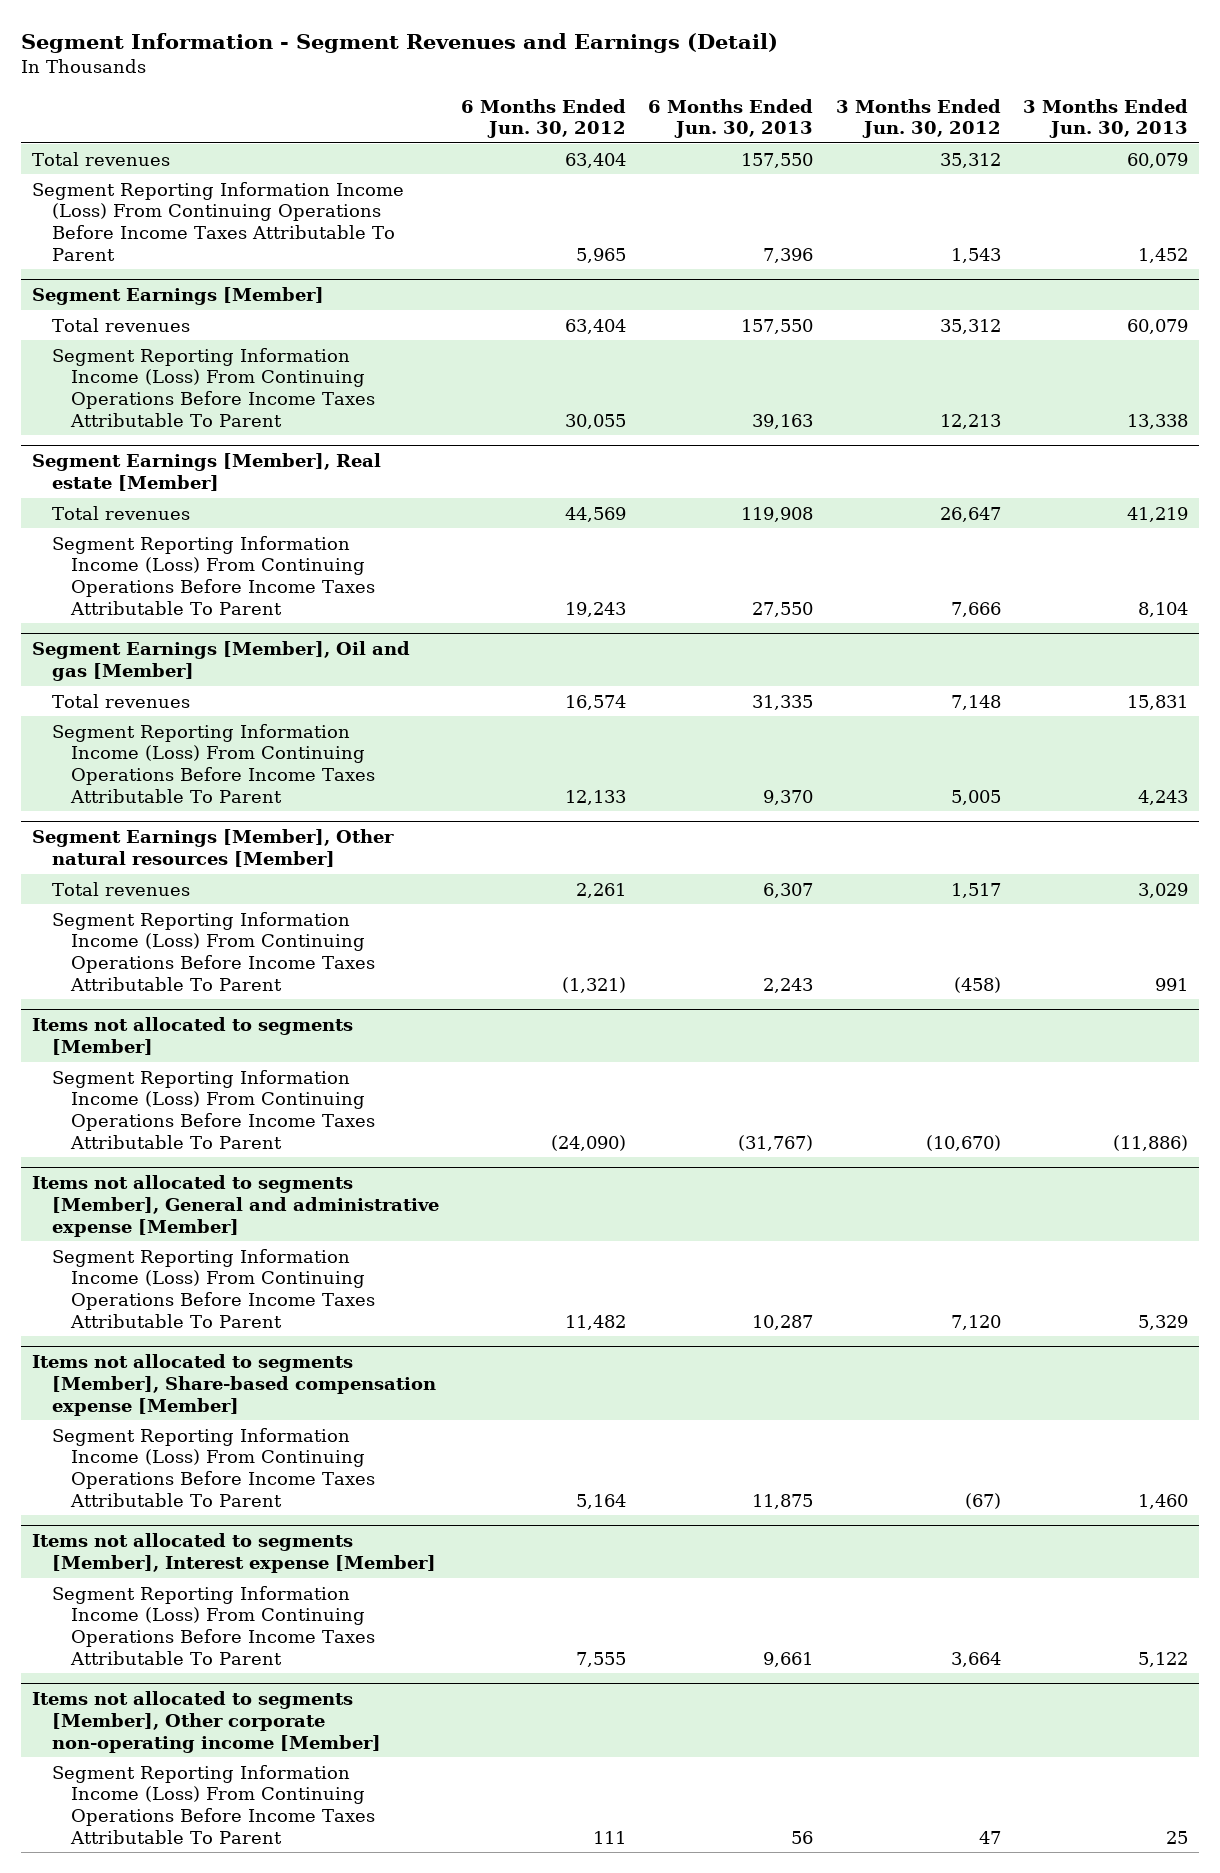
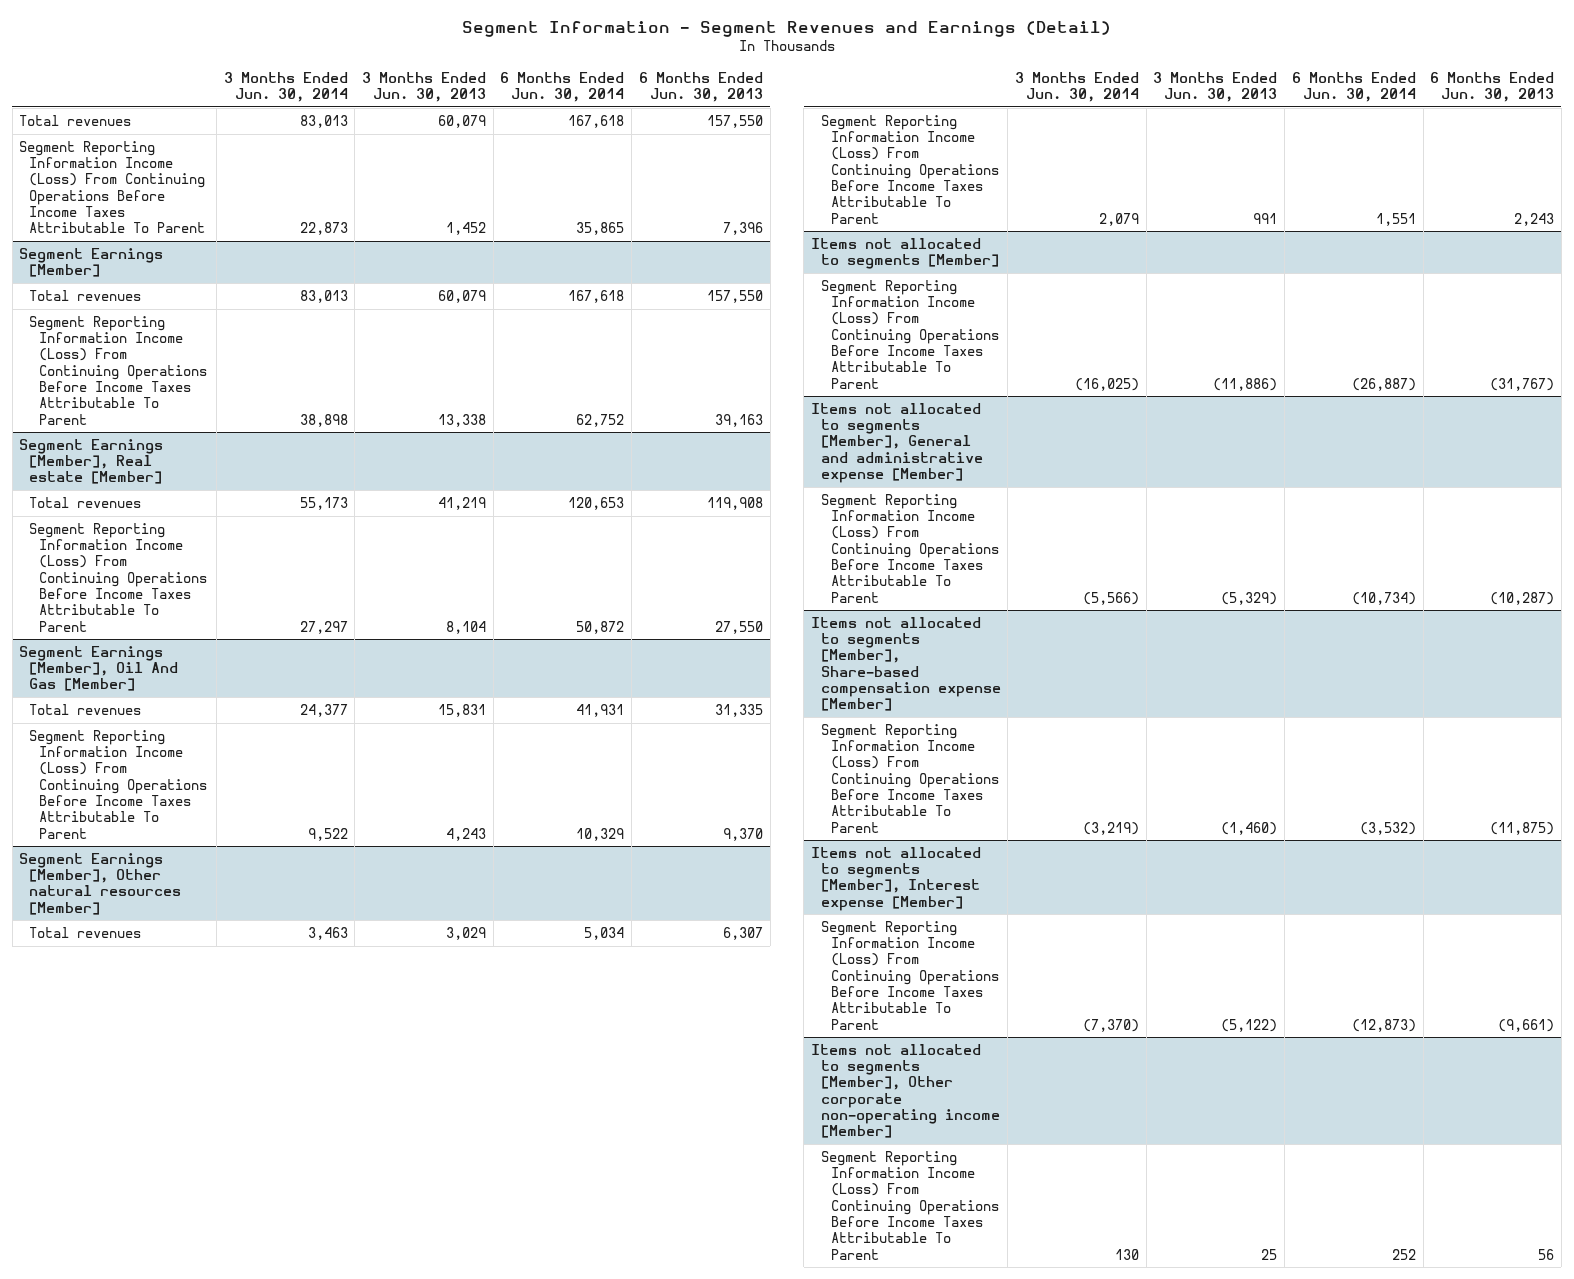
- | 6 Months Ended Jun. 30, 2012 | 6 Months Ended Jun. 30, 2013 | 3 Months Ended Jun. 30, 2012 | 3 Months Ended Jun. 30, 2013
+ | 3 Months Ended Jun. 30, 2014 | 3 Months Ended Jun. 30, 2013 | 6 Months Ended Jun. 30, 2014 | 6 Months Ended Jun. 30, 2013
- Segment Earnings [Member], Oil and gas [Member]
+ Segment Earnings [Member], Oil And Gas [Member]
@ Items not allocated to segments [Member], General and administrative expense [Member]
- Segment Reporting Information Income (Loss) From Continuing Operations Before Income Taxes Attributable To Parent | 11,482 | 10,287 | 7,120 | 5,329
+ Segment Reporting Information Income (Loss) From Continuing Operations Before Income Taxes Attributable To Parent | (5,566) | (5,329) | (10,734) | (10,287)
@ Items not allocated to segments [Member], Share-based compensation expense [Member]
- Segment Reporting Information Income (Loss) From Continuing Operations Before Income Taxes Attributable To Parent | 5,164 | 11,875 | (67) | 1,460
+ Segment Reporting Information Income (Loss) From Continuing Operations Before Income Taxes Attributable To Parent | (3,219) | (1,460) | (3,532) | (11,875)
@ Items not allocated to segments [Member], Interest expense [Member]
- Segment Reporting Information Income (Loss) From Continuing Operations Before Income Taxes Attributable To Parent | 7,555 | 9,661 | 3,664 | 5,122
+ Segment Reporting Information Income (Loss) From Continuing Operations Before Income Taxes Attributable To Parent | (7,370) | (5,122) | (12,873) | (9,661)

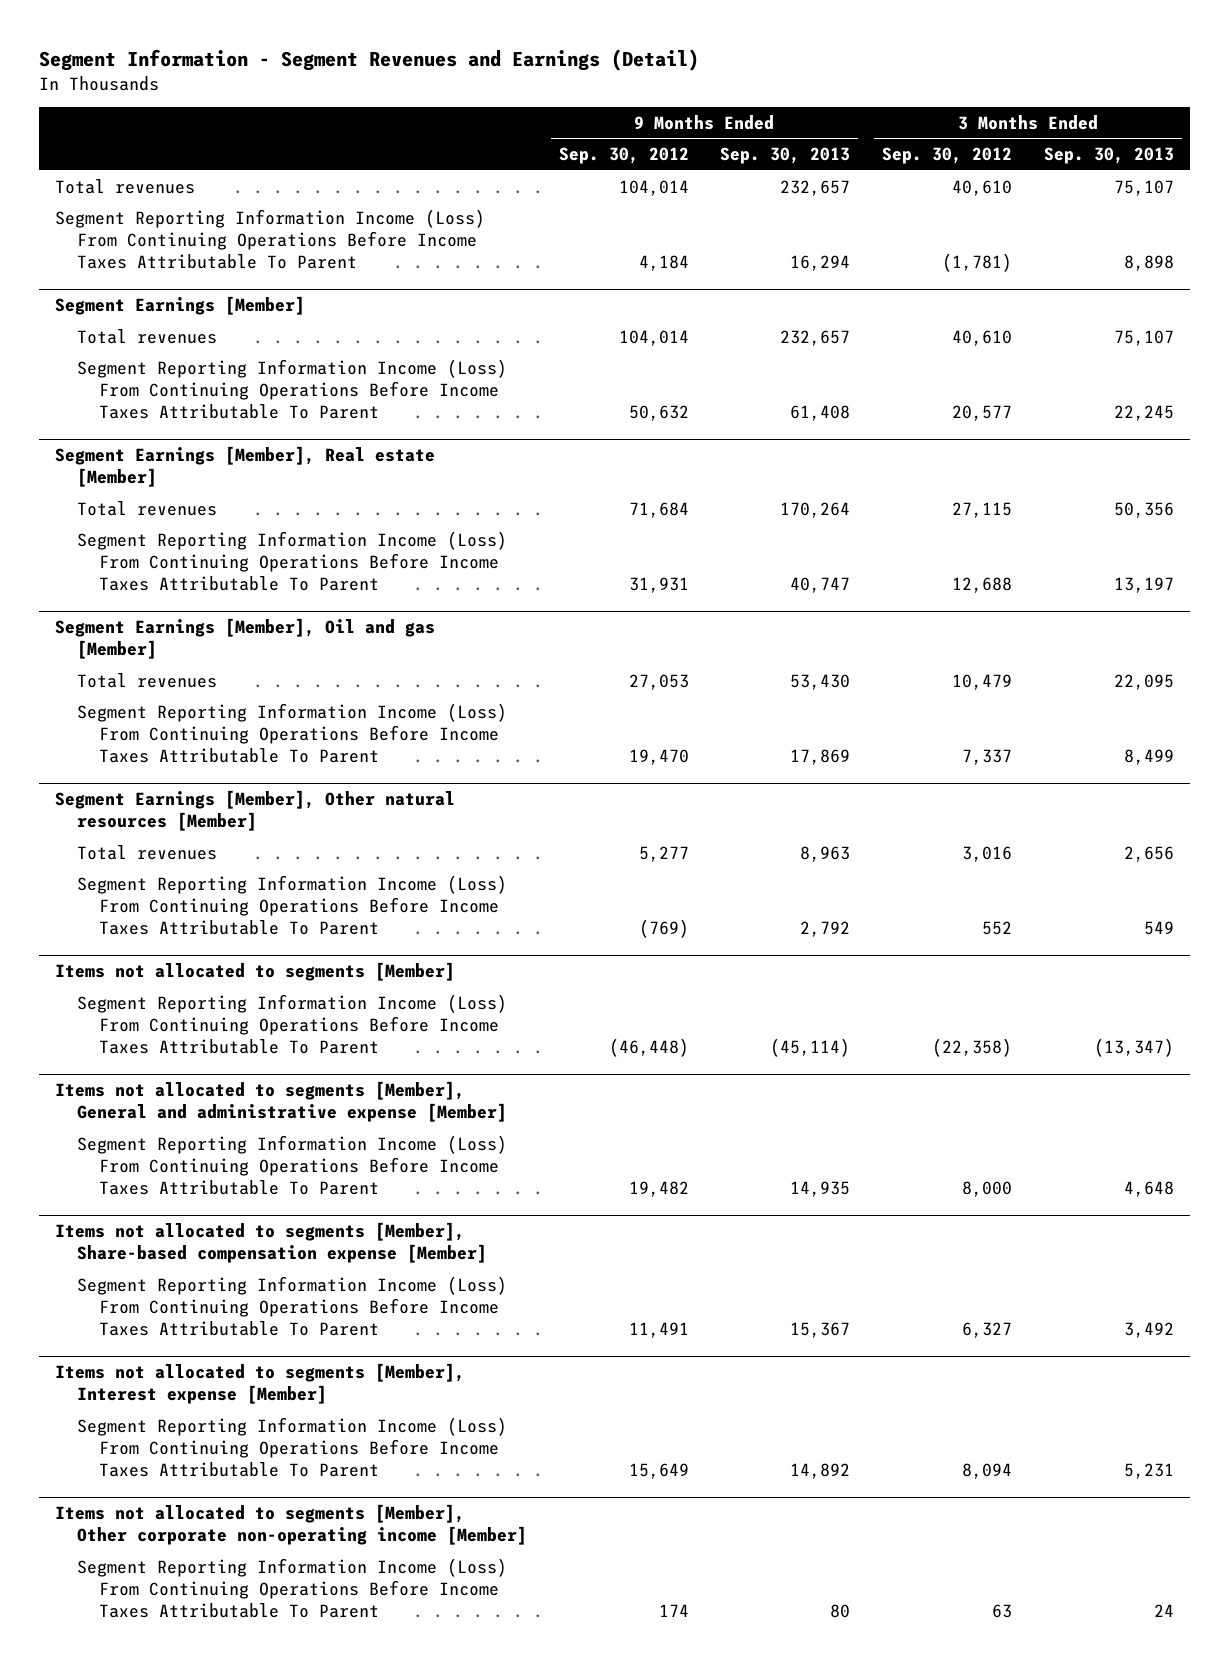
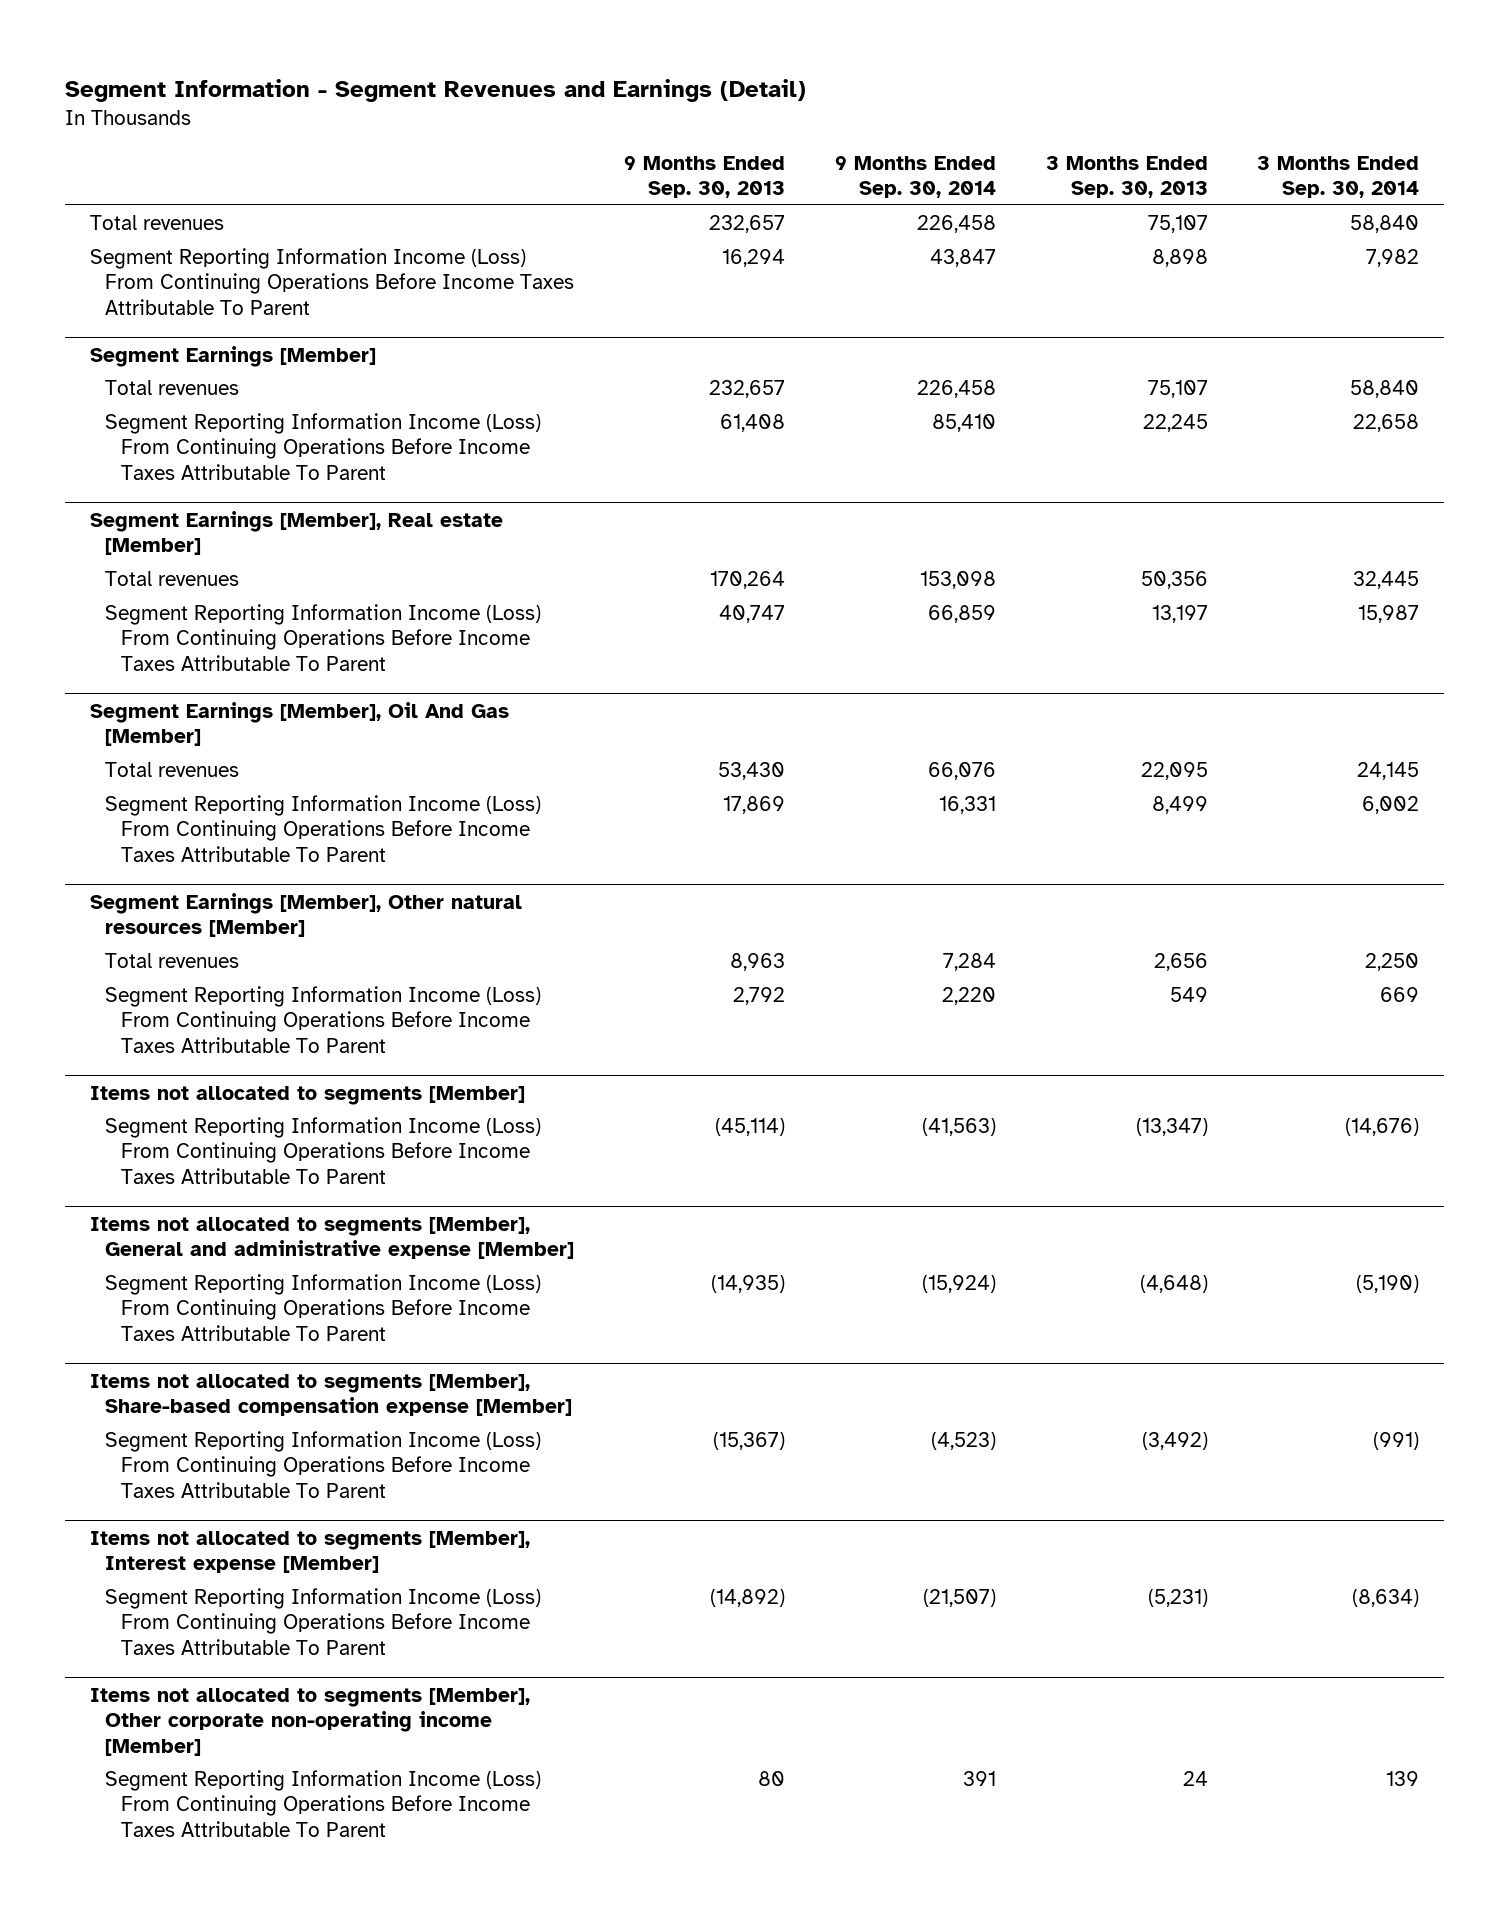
- | 9 Months Ended Sep. 30, 2012 | 9 Months Ended Sep. 30, 2013 | 3 Months Ended Sep. 30, 2012 | 3 Months Ended Sep. 30, 2013
+ | 9 Months Ended Sep. 30, 2013 | 9 Months Ended Sep. 30, 2014 | 3 Months Ended Sep. 30, 2013 | 3 Months Ended Sep. 30, 2014
- Segment Earnings [Member], Oil and gas [Member]
+ Segment Earnings [Member], Oil And Gas [Member]
@ Items not allocated to segments [Member], General and administrative expense [Member]
- Segment Reporting Information Income (Loss) From Continuing Operations Before Income Taxes Attributable To Parent | 19,482 | 14,935 | 8,000 | 4,648
+ Segment Reporting Information Income (Loss) From Continuing Operations Before Income Taxes Attributable To Parent | (14,935) | (15,924) | (4,648) | (5,190)
@ Items not allocated to segments [Member], Share-based compensation expense [Member]
- Segment Reporting Information Income (Loss) From Continuing Operations Before Income Taxes Attributable To Parent | 11,491 | 15,367 | 6,327 | 3,492
+ Segment Reporting Information Income (Loss) From Continuing Operations Before Income Taxes Attributable To Parent | (15,367) | (4,523) | (3,492) | (991)
@ Items not allocated to segments [Member], Interest expense [Member]
- Segment Reporting Information Income (Loss) From Continuing Operations Before Income Taxes Attributable To Parent | 15,649 | 14,892 | 8,094 | 5,231
+ Segment Reporting Information Income (Loss) From Continuing Operations Before Income Taxes Attributable To Parent | (14,892) | (21,507) | (5,231) | (8,634)

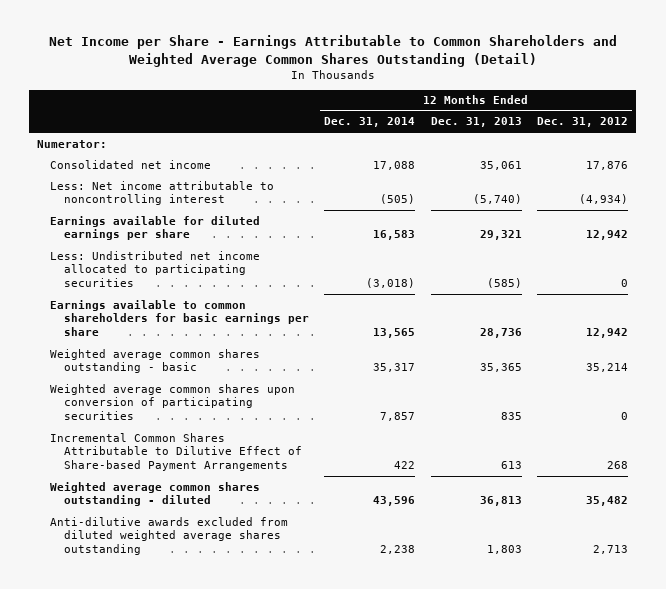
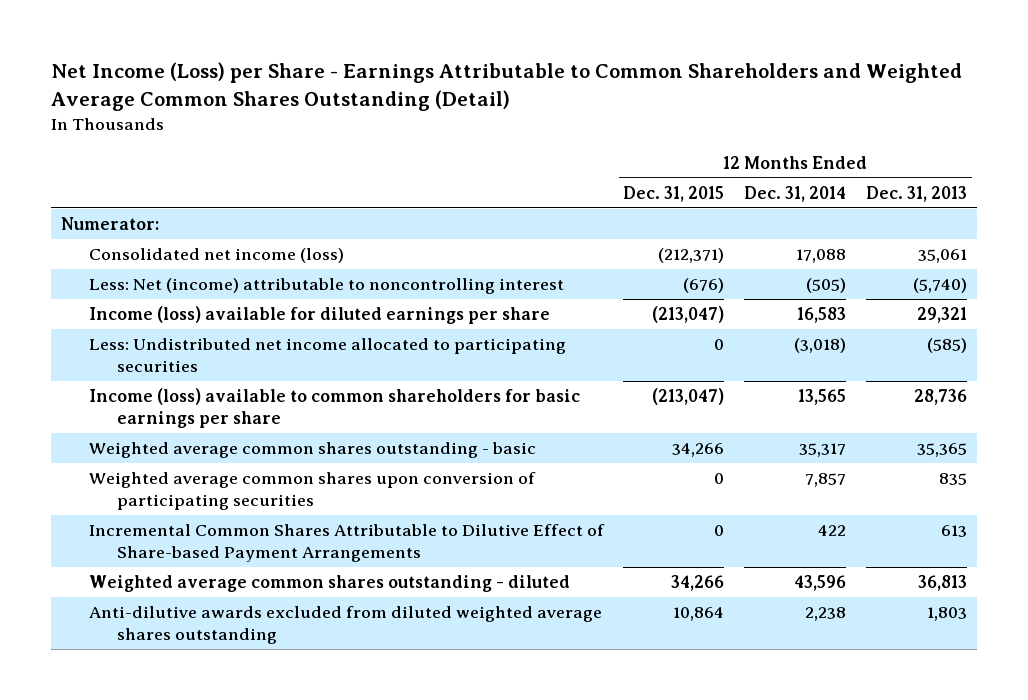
- Net Income per Share - Earnings Attributable to Common Shareholders and Weighted Average Common Shares Outstanding (Detail)
+ Net Income (Loss) per Share - Earnings Attributable to Common Shareholders and Weighted Average Common Shares Outstanding (Detail)
- | 12 Months Ended Dec. 31, 2014 | 12 Months Ended Dec. 31, 2013 | 12 Months Ended Dec. 31, 2012
+ | 12 Months Ended Dec. 31, 2015 | 12 Months Ended Dec. 31, 2014 | 12 Months Ended Dec. 31, 2013
- Consolidated net income | 17,088 | 35,061 | 17,876
- Less: Net income attributable to noncontrolling interest | (505) | (5,740) | (4,934)
- Earnings available for diluted earnings per share | 16,583 | 29,321 | 12,942
+ Consolidated net income (loss) | (212,371) | 17,088 | 35,061
+ Less: Net (income) attributable to noncontrolling interest | (676) | (505) | (5,740)
+ Income (loss) available for diluted earnings per share | (213,047) | 16,583 | 29,321
- Earnings available to common shareholders for basic earnings per share | 13,565 | 28,736 | 12,942
+ Income (loss) available to common shareholders for basic earnings per share | (213,047) | 13,565 | 28,736

